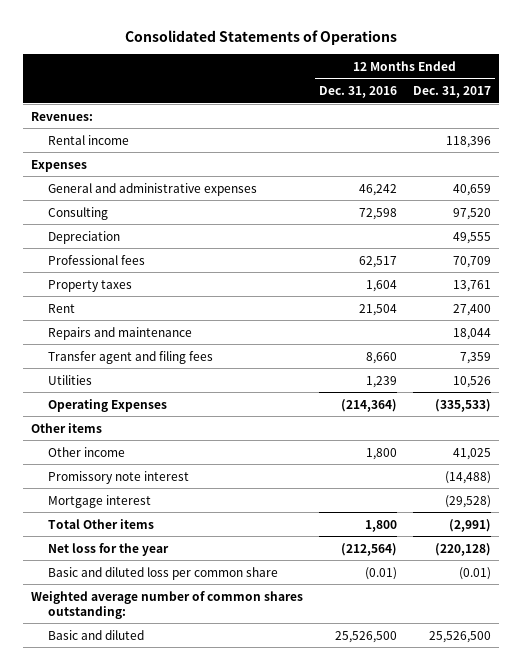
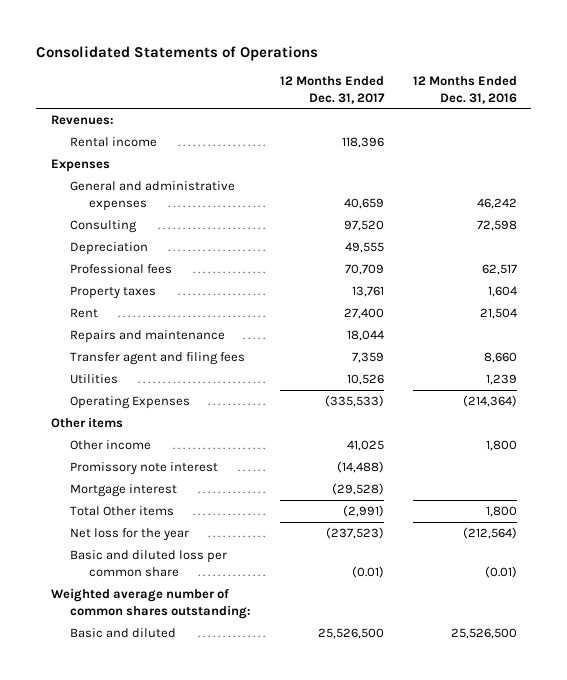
- | 12 Months Ended Dec. 31, 2016 | 12 Months Ended Dec. 31, 2017
+ | 12 Months Ended Dec. 31, 2017 | 12 Months Ended Dec. 31, 2016
- Net loss for the year | (212,564) | (220,128)
+ Net loss for the year | (237,523) | (212,564)

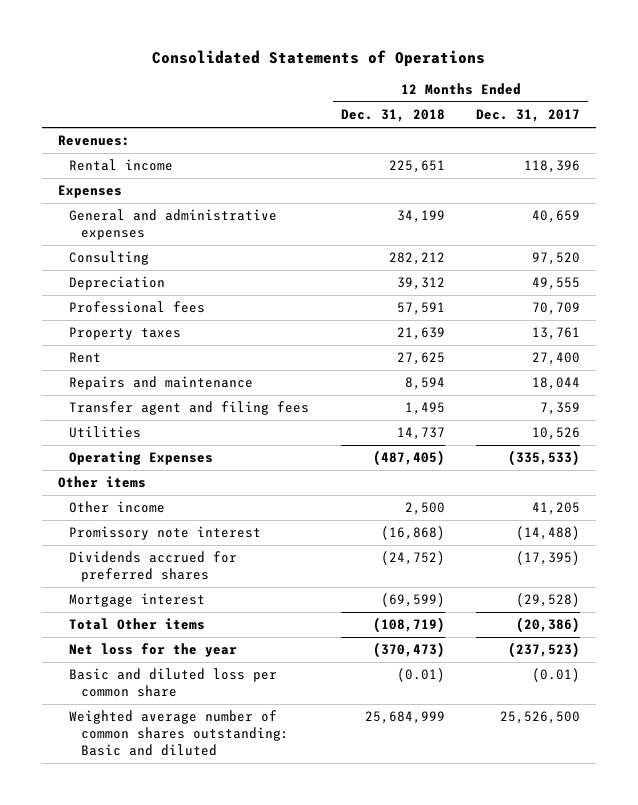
- | 12 Months Ended Dec. 31, 2017 | 12 Months Ended Dec. 31, 2016
+ | 12 Months Ended Dec. 31, 2018 | 12 Months Ended Dec. 31, 2017
- Other income | 41,025 | 1,800
+ Other income | 2,500 | 41,205
+ Dividends accrued for preferred shares | (24,752) | (17,395)
- Total Other items | (2,991) | 1,800
+ Total Other items | (108,719) | (20,386)
- Weighted average number of common shares outstanding:
- Basic and diluted | 25,526,500 | 25,526,500
+ Weighted average number of common shares outstanding: Basic and diluted | 25,684,999 | 25,526,500

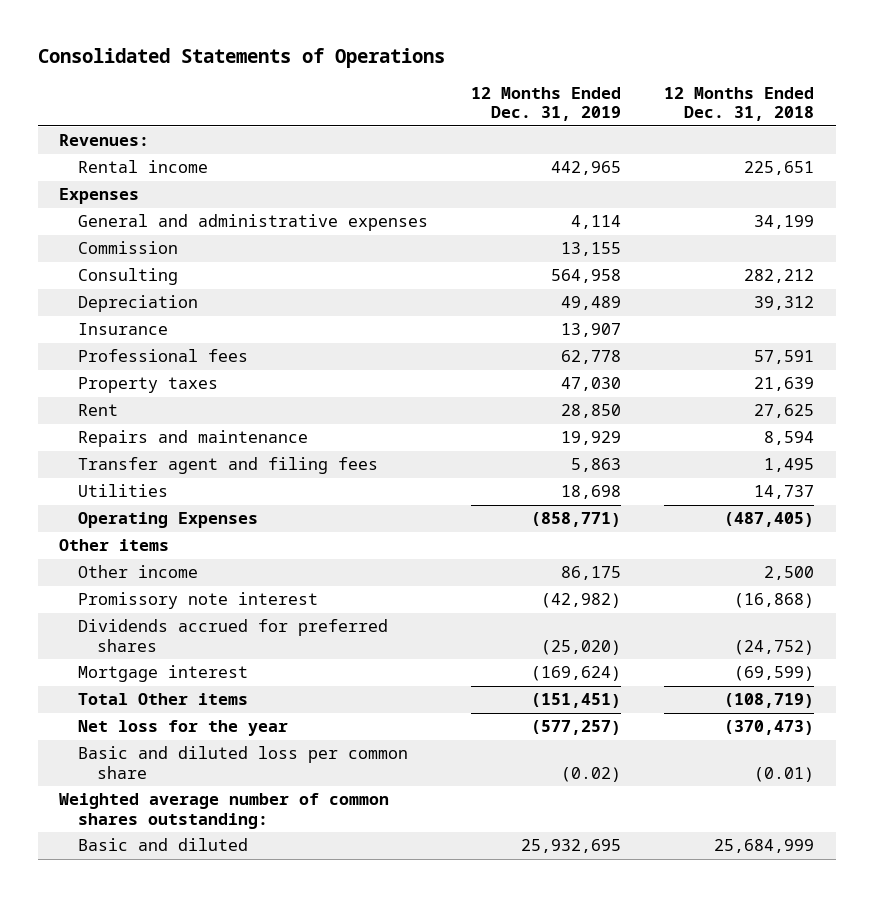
- | 12 Months Ended Dec. 31, 2018 | 12 Months Ended Dec. 31, 2017
+ | 12 Months Ended Dec. 31, 2019 | 12 Months Ended Dec. 31, 2018
+ Commission | 13,155 |
+ Insurance | 13,907 |
- Weighted average number of common shares outstanding: Basic and diluted | 25,684,999 | 25,526,500
+ Weighted average number of common shares outstanding:
+ Basic and diluted | 25,932,695 | 25,684,999

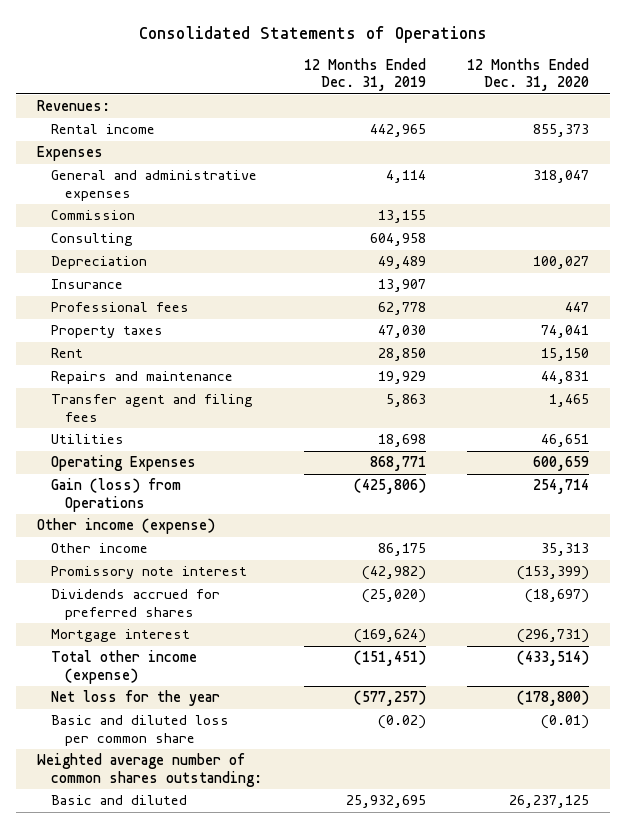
- | 12 Months Ended Dec. 31, 2019 | 12 Months Ended Dec. 31, 2018
+ | 12 Months Ended Dec. 31, 2019 | 12 Months Ended Dec. 31, 2020
- Consulting | 564,958 | 282,212
+ Consulting | 604,958 |
- Operating Expenses | (858,771) | (487,405)
- Other items
+ Operating Expenses | 868,771 | 600,659
+ Gain (loss) from Operations | (425,806) | 254,714
+ Other income (expense)
- Total Other items | (151,451) | (108,719)
+ Total other income (expense) | (151,451) | (433,514)

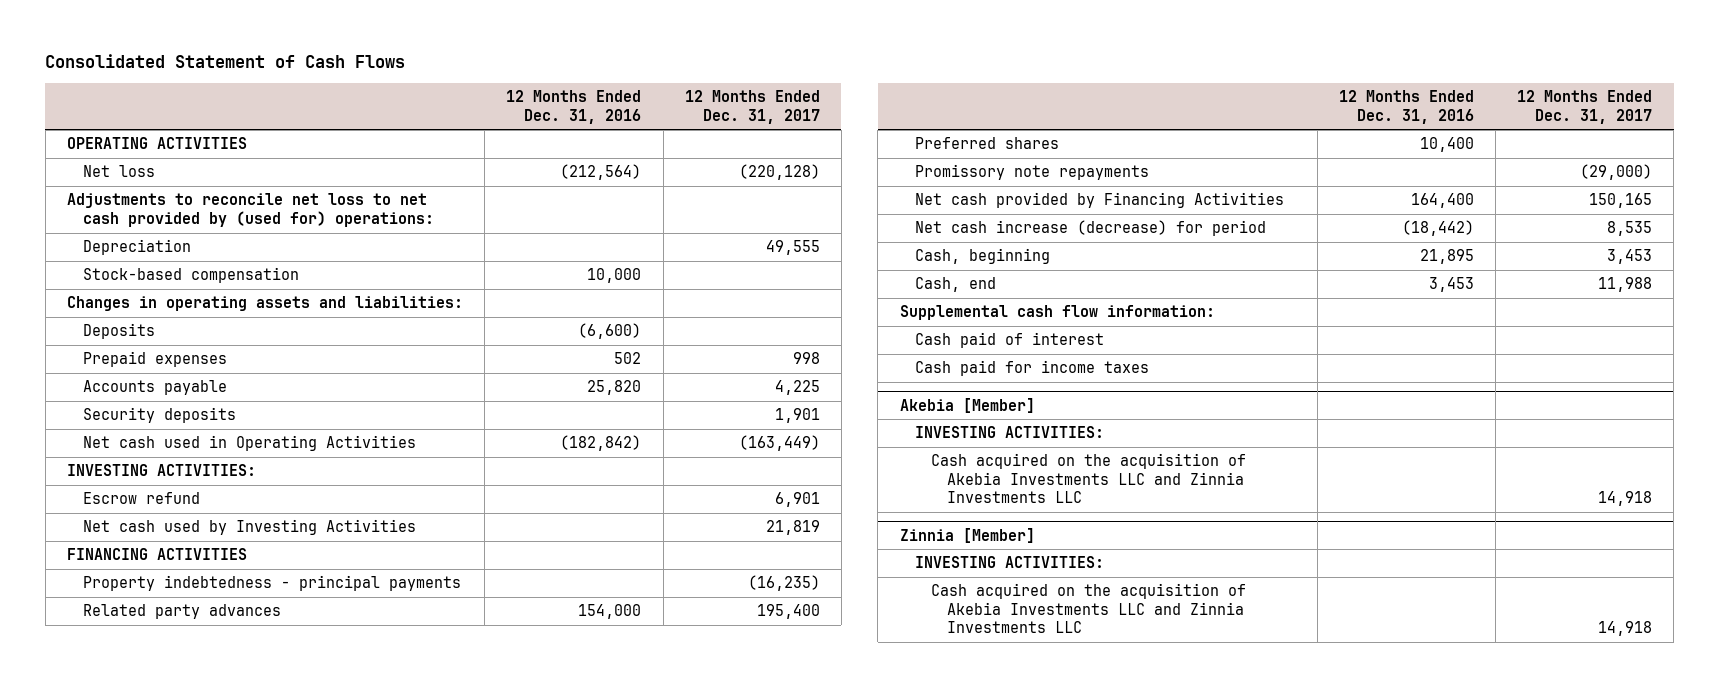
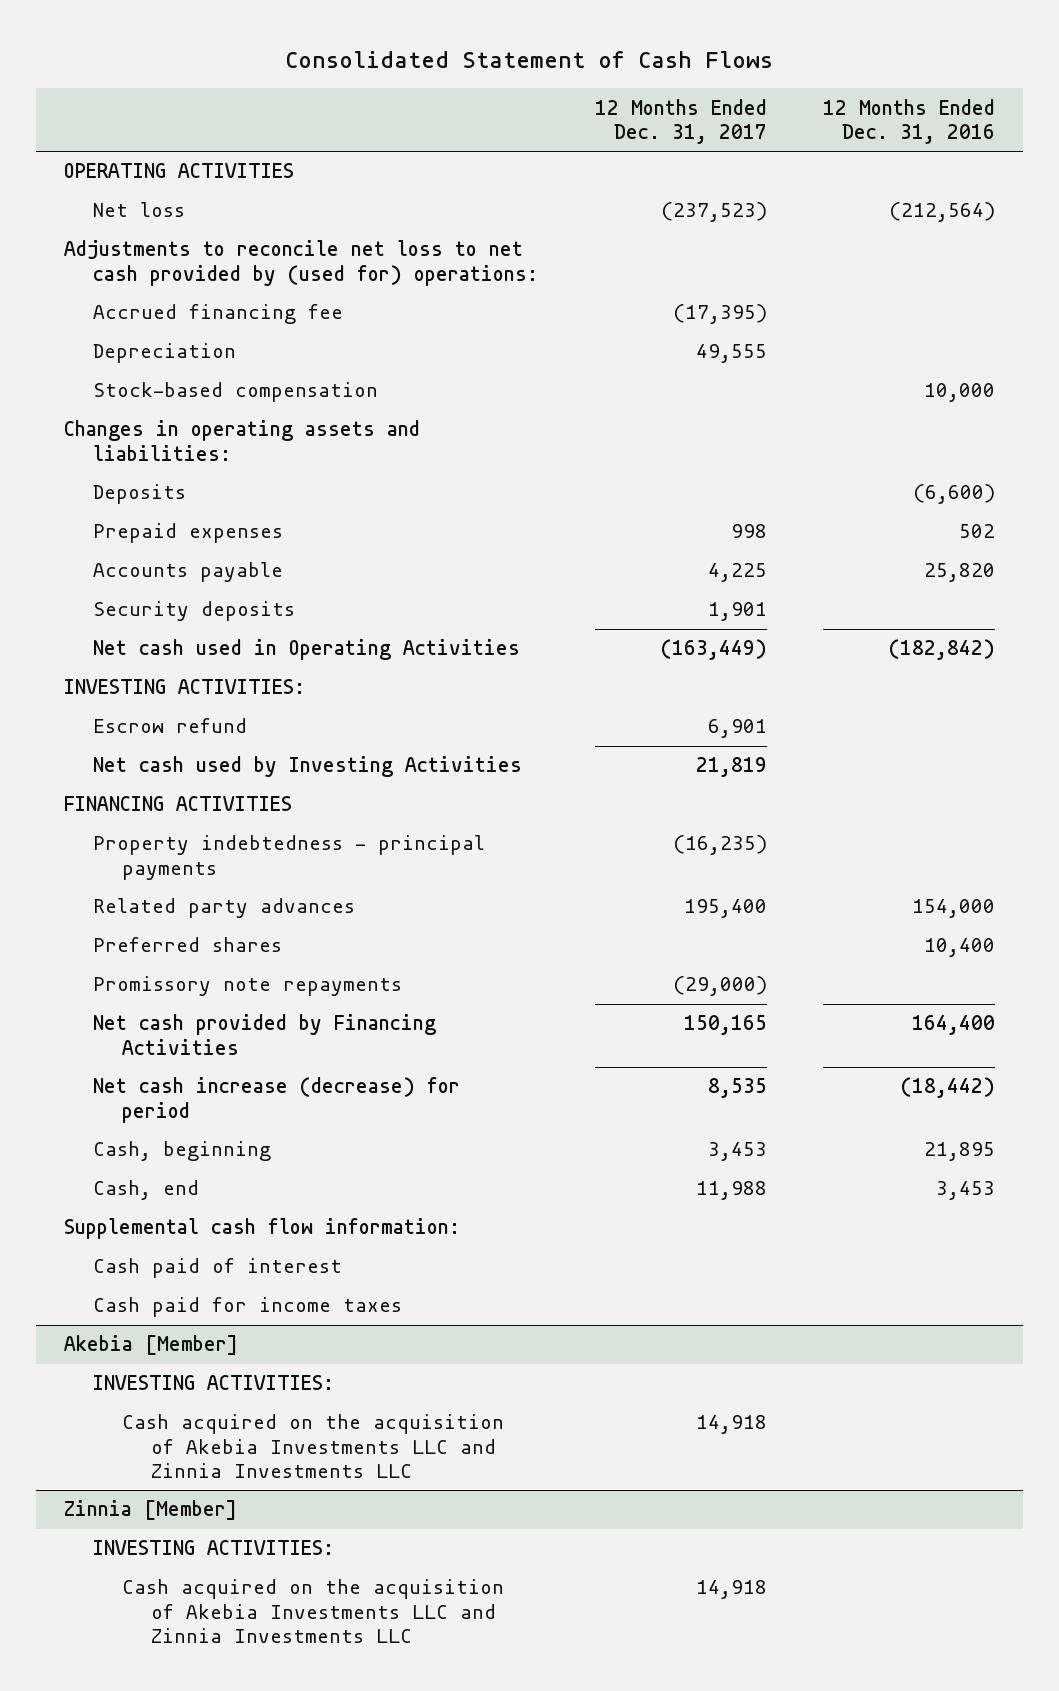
- | 12 Months Ended Dec. 31, 2016 | 12 Months Ended Dec. 31, 2017
+ | 12 Months Ended Dec. 31, 2017 | 12 Months Ended Dec. 31, 2016
- Net loss | (212,564) | (220,128)
+ Net loss | (237,523) | (212,564)
+ Accrued financing fee | (17,395) |

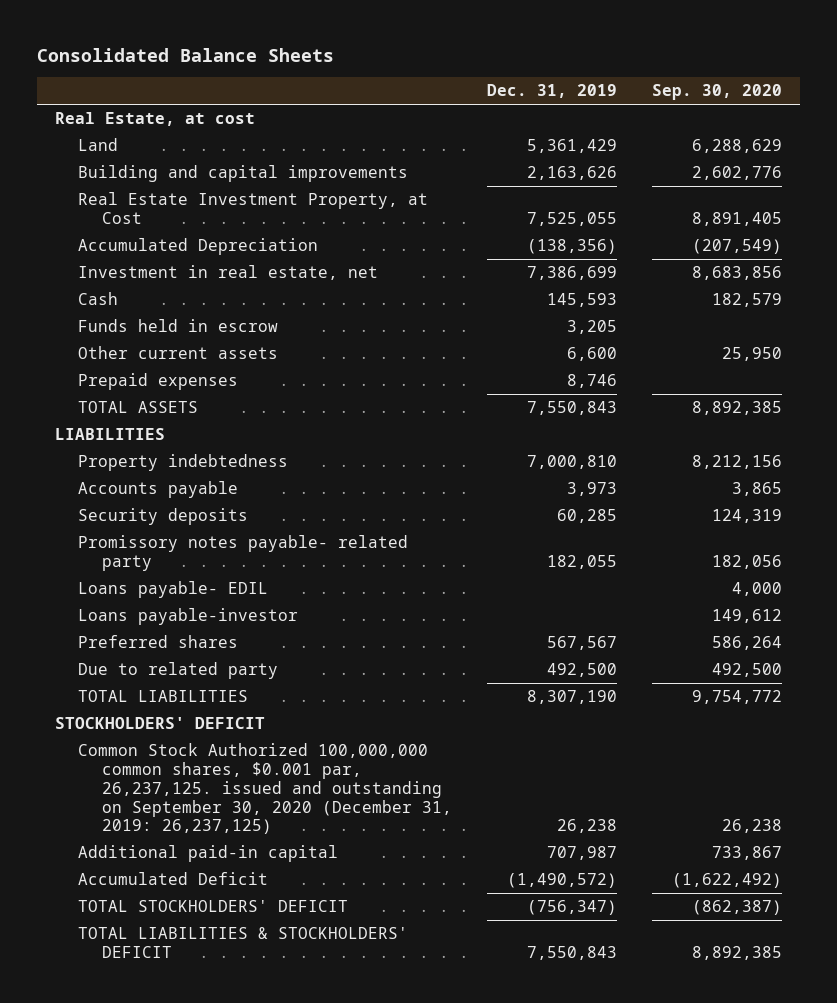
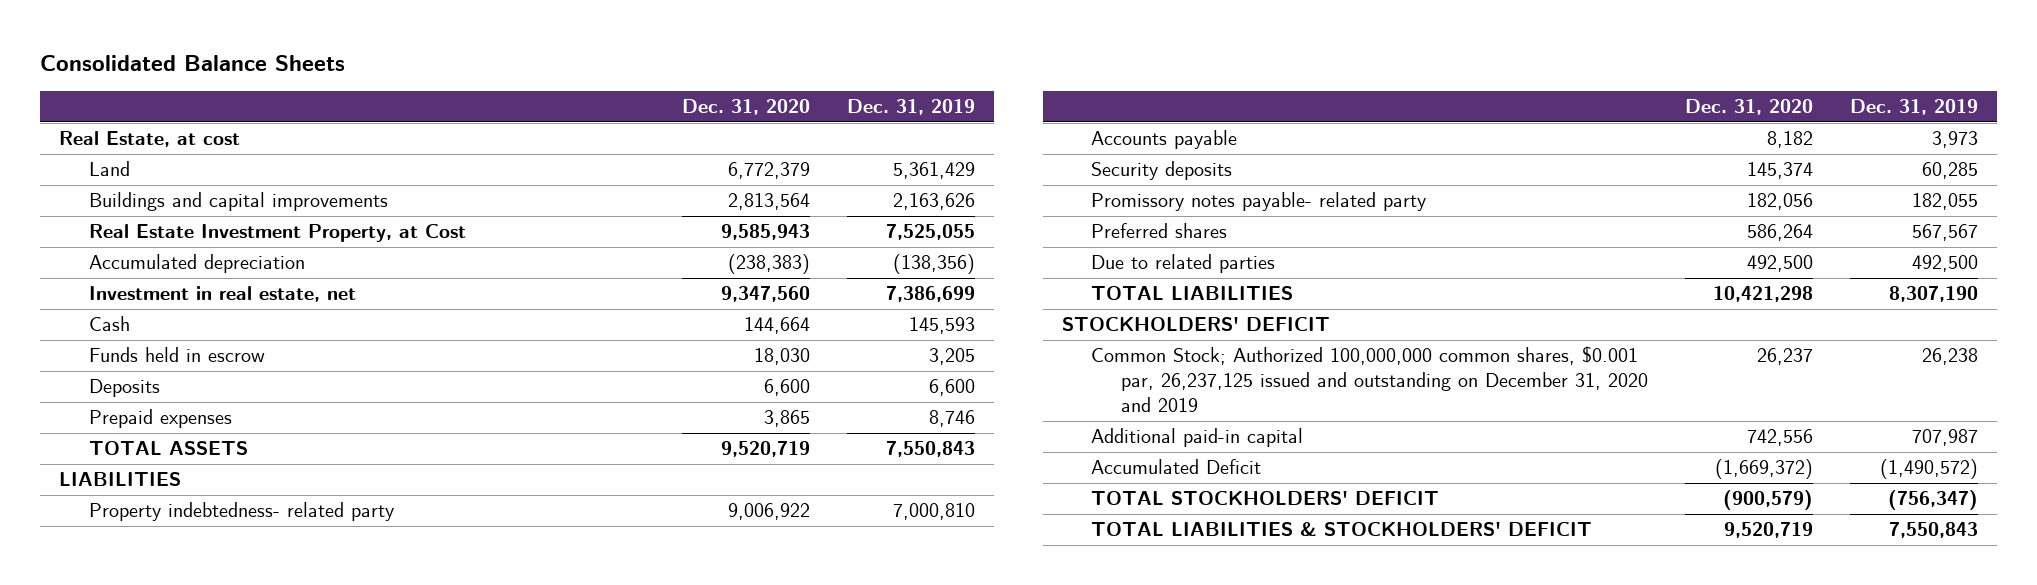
- | Dec. 31, 2019 | Sep. 30, 2020
+ | Dec. 31, 2020 | Dec. 31, 2019
- Building and capital improvements | 2,163,626 | 2,602,776
+ Buildings and capital improvements | 2,813,564 | 2,163,626
- Accumulated Depreciation | (138,356) | (207,549)
+ Accumulated depreciation | (238,383) | (138,356)
- Other current assets | 6,600 | 25,950
+ Deposits | 6,600 | 6,600
- Property indebtedness | 7,000,810 | 8,212,156
+ Property indebtedness- related party | 9,006,922 | 7,000,810
- Loans payable- EDIL | | 4,000
- Loans payable-investor | | 149,612
- Due to related party | 492,500 | 492,500
+ Due to related parties | 492,500 | 492,500
- Common Stock Authorized 100,000,000 common shares, $0.001 par, 26,237,125. issued and outstanding on September 30, 2020 (December 31, 2019: 26,237,125) | 26,238 | 26,238
+ Common Stock; Authorized 100,000,000 common shares, $0.001 par, 26,237,125 issued and outstanding on December 31, 2020 and 2019 | 26,237 | 26,238

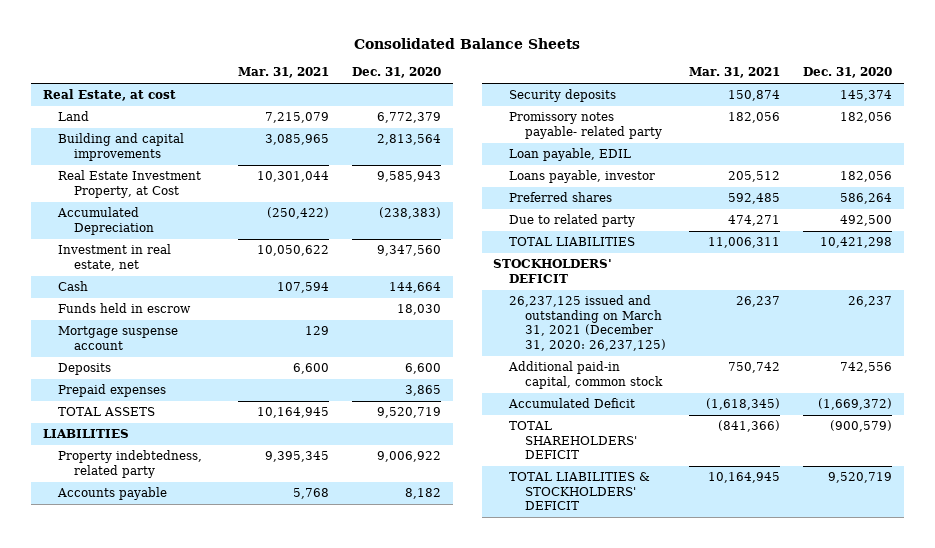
- | Dec. 31, 2020 | Dec. 31, 2019
+ | Mar. 31, 2021 | Dec. 31, 2020
- Buildings and capital improvements | 2,813,564 | 2,163,626
+ Building and capital improvements | 3,085,965 | 2,813,564
- Accumulated depreciation | (238,383) | (138,356)
+ Accumulated Depreciation | (250,422) | (238,383)
+ Mortgage suspense account | 129 |
- Property indebtedness- related party | 9,006,922 | 7,000,810
+ Property indebtedness, related party | 9,395,345 | 9,006,922
+ Loan payable, EDIL
+ Loans payable, investor | 205,512 | 182,056
- Due to related parties | 492,500 | 492,500
+ Due to related party | 474,271 | 492,500
- Common Stock; Authorized 100,000,000 common shares, $0.001 par, 26,237,125 issued and outstanding on December 31, 2020 and 2019 | 26,237 | 26,238
- Additional paid-in capital | 742,556 | 707,987
+ 26,237,125 issued and outstanding on March 31, 2021 (December 31, 2020: 26,237,125) | 26,237 | 26,237
+ Additional paid-in capital, common stock | 750,742 | 742,556
- TOTAL STOCKHOLDERS' DEFICIT | (900,579) | (756,347)
+ TOTAL SHAREHOLDERS' DEFICIT | (841,366) | (900,579)

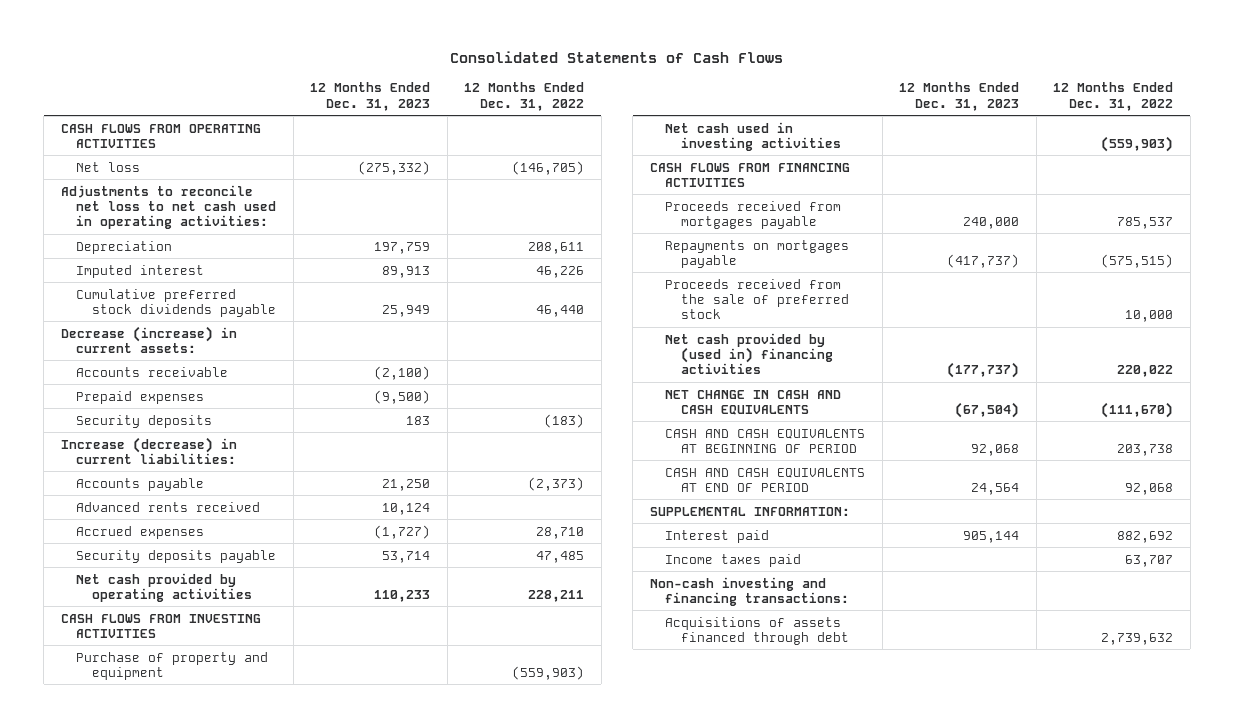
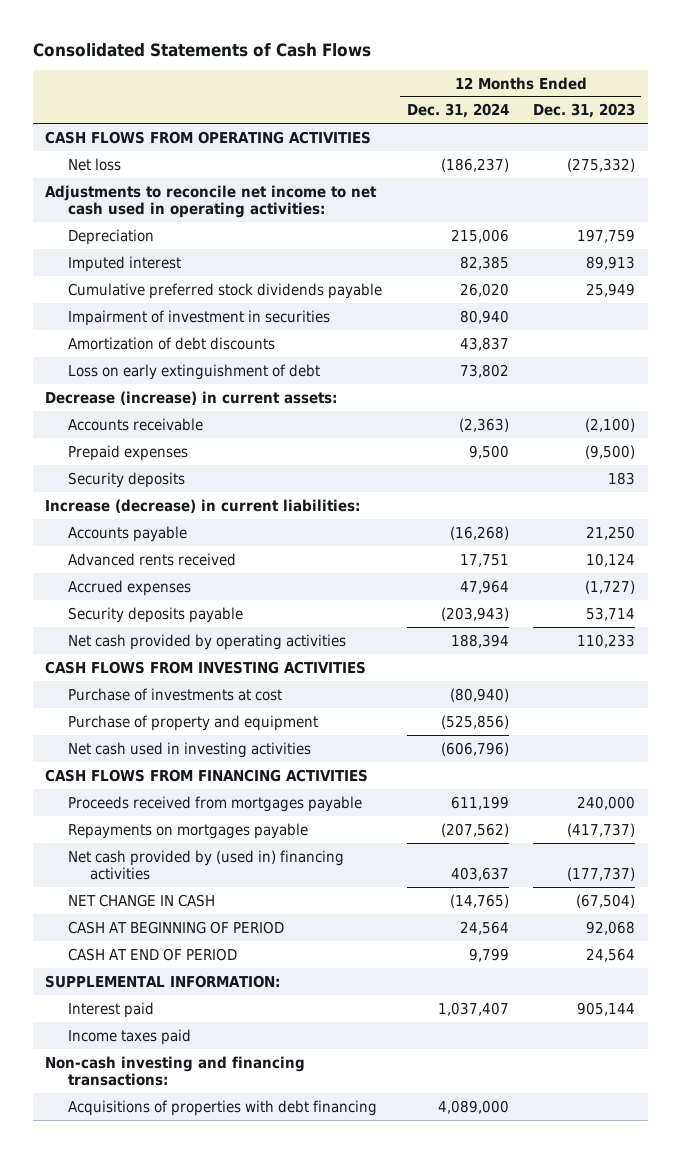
- | 12 Months Ended Dec. 31, 2023 | 12 Months Ended Dec. 31, 2022
+ | 12 Months Ended Dec. 31, 2024 | 12 Months Ended Dec. 31, 2023
- Adjustments to reconcile net loss to net cash used in operating activities:
+ Adjustments to reconcile net income to net cash used in operating activities:
+ Impairment of investment in securities | 80,940 |
+ Amortization of debt discounts | 43,837 |
+ Loss on early extinguishment of debt | 73,802 |
+ Purchase of investments at cost | (80,940) |
- Proceeds received from the sale of preferred stock | | 10,000
- NET CHANGE IN CASH AND CASH EQUIVALENTS | (67,504) | (111,670)
- CASH AND CASH EQUIVALENTS AT BEGINNING OF PERIOD | 92,068 | 203,738
- CASH AND CASH EQUIVALENTS AT END OF PERIOD | 24,564 | 92,068
+ NET CHANGE IN CASH | (14,765) | (67,504)
+ CASH AT BEGINNING OF PERIOD | 24,564 | 92,068
+ CASH AT END OF PERIOD | 9,799 | 24,564
- Acquisitions of assets financed through debt | | 2,739,632
+ Acquisitions of properties with debt financing | 4,089,000 |

